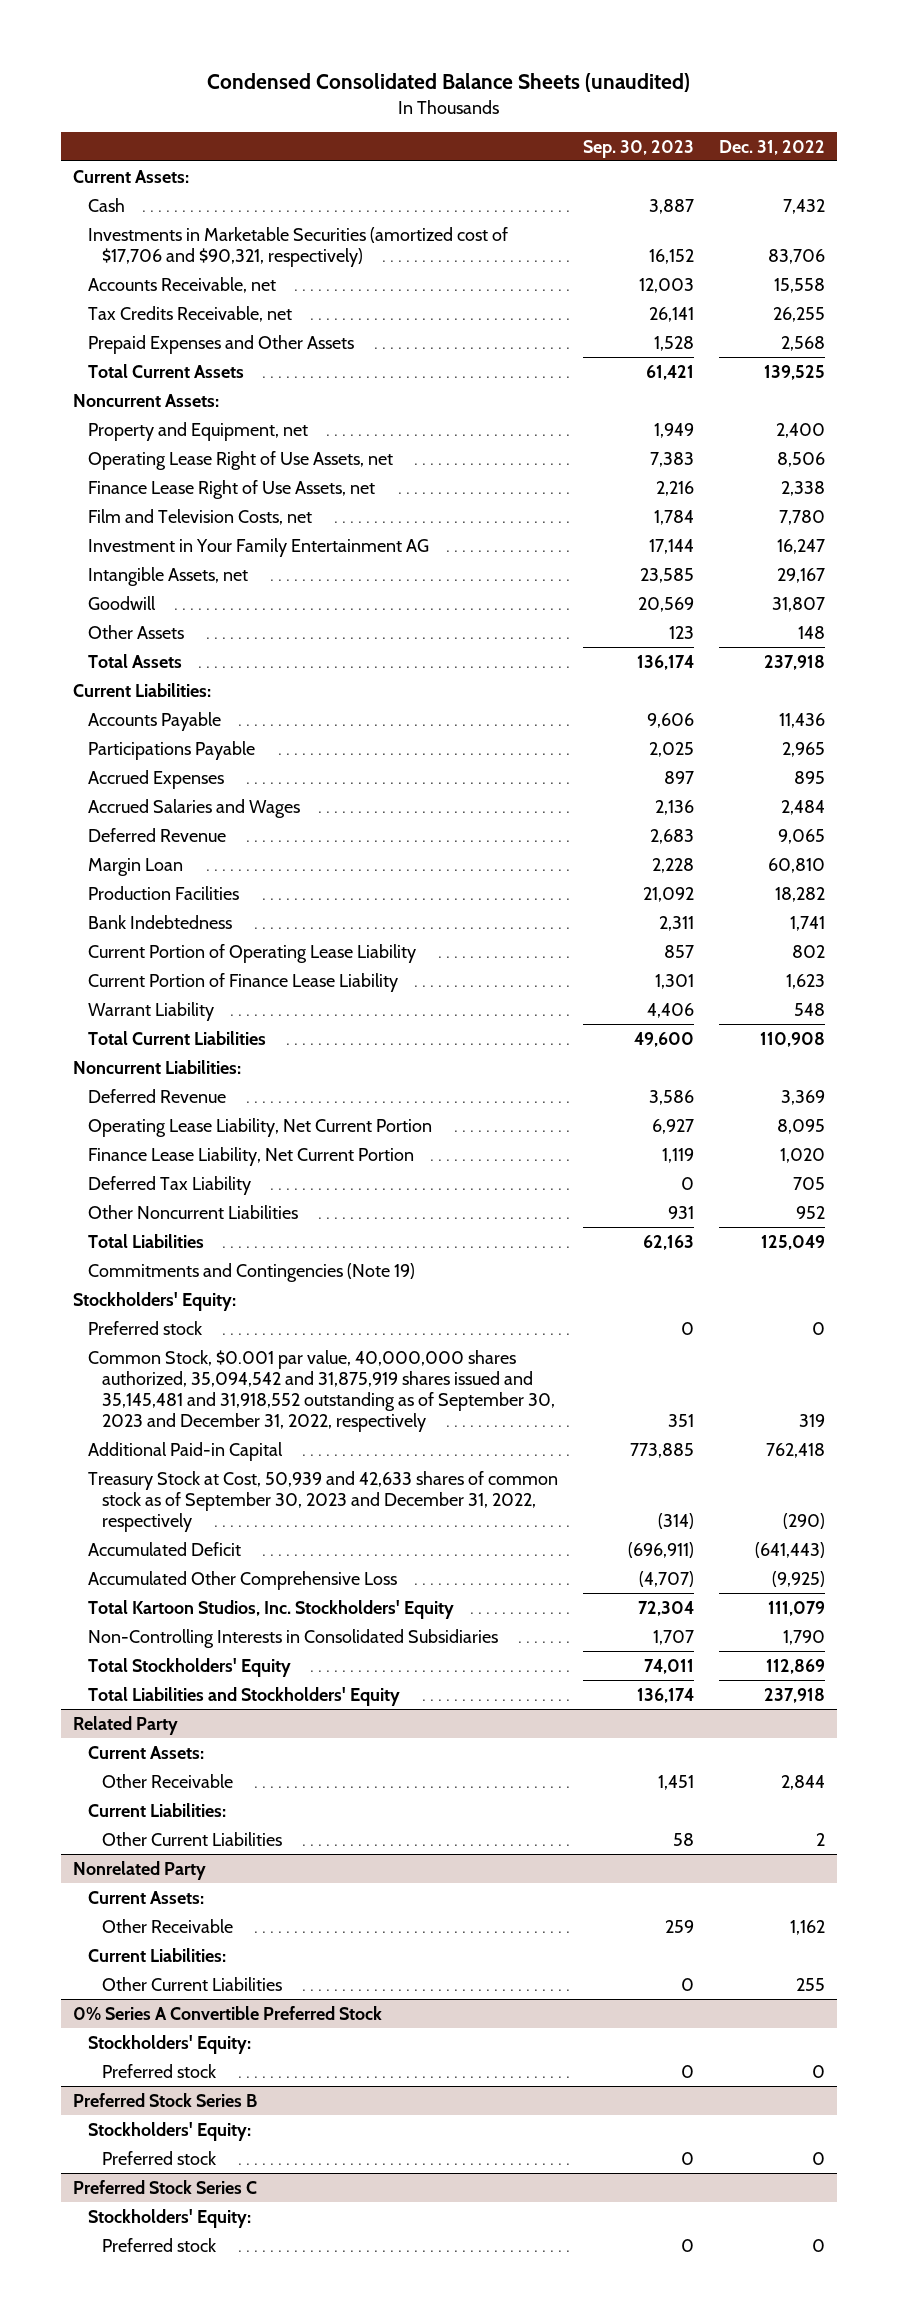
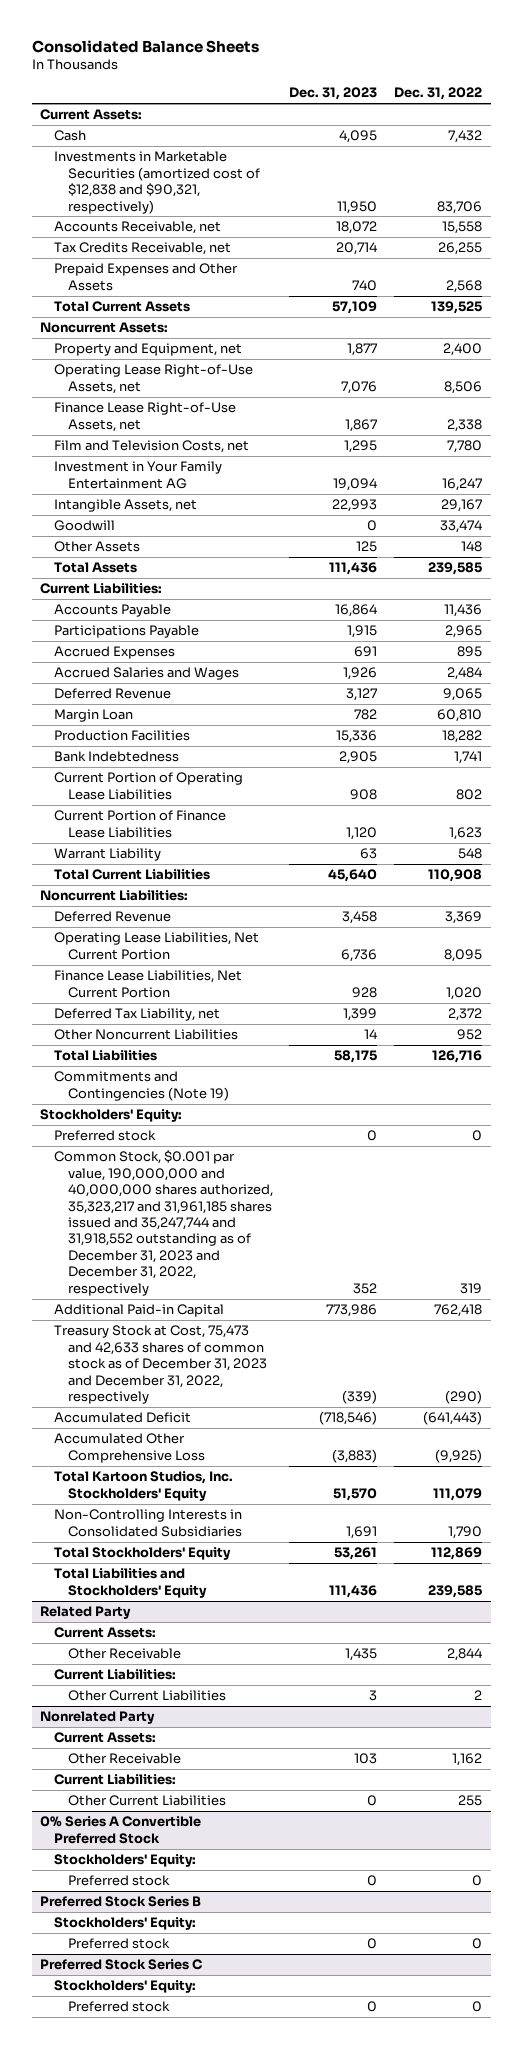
- Condensed Consolidated Balance Sheets (unaudited)
+ Consolidated Balance Sheets
- | Sep. 30, 2023 | Dec. 31, 2022
+ | Dec. 31, 2023 | Dec. 31, 2022
- Investments in Marketable Securities (amortized cost of $17,706 and $90,321, respectively) | 16,152 | 83,706
+ Investments in Marketable Securities (amortized cost of $12,838 and $90,321, respectively) | 11,950 | 83,706
- Operating Lease Right of Use Assets, net | 7,383 | 8,506
- Finance Lease Right of Use Assets, net | 2,216 | 2,338
+ Operating Lease Right-of-Use Assets, net | 7,076 | 8,506
+ Finance Lease Right-of-Use Assets, net | 1,867 | 2,338
- Goodwill | 20,569 | 31,807
+ Goodwill | 0 | 33,474
- Total Assets | 136,174 | 237,918
+ Total Assets | 111,436 | 239,585
- Current Portion of Operating Lease Liability | 857 | 802
- Current Portion of Finance Lease Liability | 1,301 | 1,623
+ Current Portion of Operating Lease Liabilities | 908 | 802
+ Current Portion of Finance Lease Liabilities | 1,120 | 1,623
- Operating Lease Liability, Net Current Portion | 6,927 | 8,095
- Finance Lease Liability, Net Current Portion | 1,119 | 1,020
- Deferred Tax Liability | 0 | 705
+ Operating Lease Liabilities, Net Current Portion | 6,736 | 8,095
+ Finance Lease Liabilities, Net Current Portion | 928 | 1,020
+ Deferred Tax Liability, net | 1,399 | 2,372
- Total Liabilities | 62,163 | 125,049
+ Total Liabilities | 58,175 | 126,716
- Common Stock, $0.001 par value, 40,000,000 shares authorized, 35,094,542 and 31,875,919 shares issued and 35,145,481 and 31,918,552 outstanding as of September 30, 2023 and December 31, 2022, respectively | 351 | 319
+ Common Stock, $0.001 par value, 190,000,000 and 40,000,000 shares authorized, 35,323,217 and 31,961,185 shares issued and 35,247,744 and 31,918,552 outstanding as of December 31, 2023 and December 31, 2022, respectively | 352 | 319
- Treasury Stock at Cost, 50,939 and 42,633 shares of common stock as of September 30, 2023 and December 31, 2022, respectively | (314) | (290)
+ Treasury Stock at Cost, 75,473 and 42,633 shares of common stock as of December 31, 2023 and December 31, 2022, respectively | (339) | (290)
- Total Liabilities and Stockholders' Equity | 136,174 | 237,918
+ Total Liabilities and Stockholders' Equity | 111,436 | 239,585

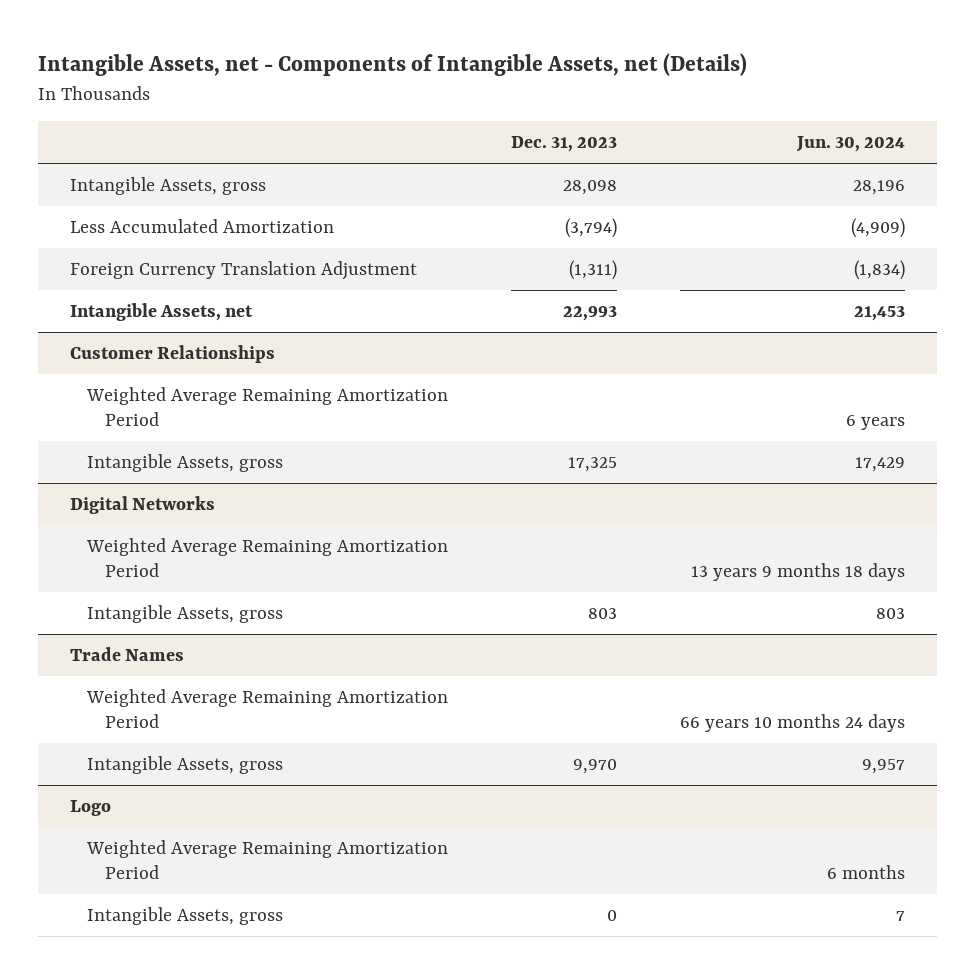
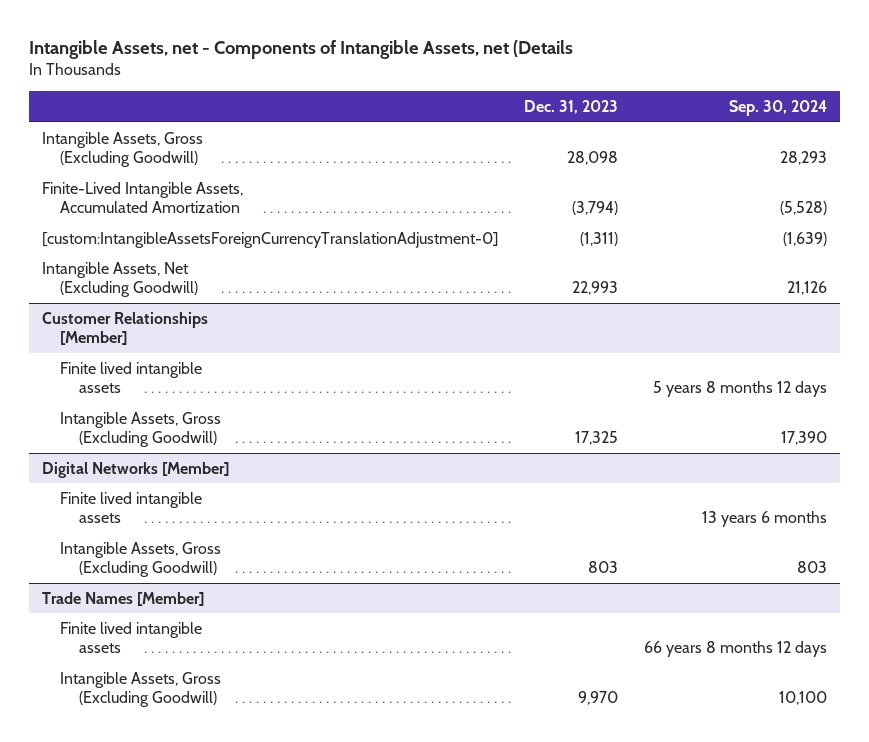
- Intangible Assets, net - Components of Intangible Assets, net (Details)
+ Intangible Assets, net - Components of Intangible Assets, net (Details
- | Dec. 31, 2023 | Jun. 30, 2024
+ | Dec. 31, 2023 | Sep. 30, 2024
- Intangible Assets, gross | 28,098 | 28,196
- Less Accumulated Amortization | (3,794) | (4,909)
- Foreign Currency Translation Adjustment | (1,311) | (1,834)
- Intangible Assets, net | 22,993 | 21,453
- Customer Relationships
- Weighted Average Remaining Amortization Period | | 6 years
- Intangible Assets, gross | 17,325 | 17,429
- Digital Networks
- Weighted Average Remaining Amortization Period | | 13 years 9 months 18 days
- Intangible Assets, gross | 803 | 803
- Trade Names
- Weighted Average Remaining Amortization Period | | 66 years 10 months 24 days
- Intangible Assets, gross | 9,970 | 9,957
- Logo
- Weighted Average Remaining Amortization Period | | 6 months
- Intangible Assets, gross | 0 | 7
+ Intangible Assets, Gross (Excluding Goodwill) | 28,098 | 28,293
+ Finite-Lived Intangible Assets, Accumulated Amortization | (3,794) | (5,528)
+ [custom:IntangibleAssetsForeignCurrencyTranslationAdjustment-0] | (1,311) | (1,639)
+ Intangible Assets, Net (Excluding Goodwill) | 22,993 | 21,126
+ Customer Relationships [Member]
+ Finite lived intangible assets | | 5 years 8 months 12 days
+ Intangible Assets, Gross (Excluding Goodwill) | 17,325 | 17,390
+ Digital Networks [Member]
+ Finite lived intangible assets | | 13 years 6 months
+ Intangible Assets, Gross (Excluding Goodwill) | 803 | 803
+ Trade Names [Member]
+ Finite lived intangible assets | | 66 years 8 months 12 days
+ Intangible Assets, Gross (Excluding Goodwill) | 9,970 | 10,100

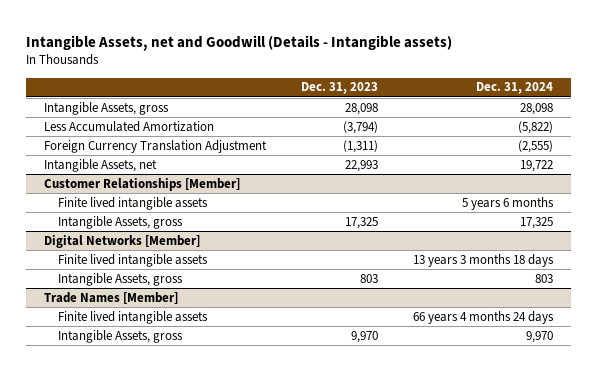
- Intangible Assets, net - Components of Intangible Assets, net (Details
+ Intangible Assets, net and Goodwill (Details - Intangible assets)
- | Dec. 31, 2023 | Sep. 30, 2024
+ | Dec. 31, 2023 | Dec. 31, 2024
- Intangible Assets, Gross (Excluding Goodwill) | 28,098 | 28,293
- Finite-Lived Intangible Assets, Accumulated Amortization | (3,794) | (5,528)
- [custom:IntangibleAssetsForeignCurrencyTranslationAdjustment-0] | (1,311) | (1,639)
- Intangible Assets, Net (Excluding Goodwill) | 22,993 | 21,126
+ Intangible Assets, gross | 28,098 | 28,098
+ Less Accumulated Amortization | (3,794) | (5,822)
+ Foreign Currency Translation Adjustment | (1,311) | (2,555)
+ Intangible Assets, net | 22,993 | 19,722
@ Customer Relationships [Member]
- Intangible Assets, Gross (Excluding Goodwill) | 17,325 | 17,390
+ Intangible Assets, gross | 17,325 | 17,325
@ Digital Networks [Member]
- Intangible Assets, Gross (Excluding Goodwill) | 803 | 803
+ Intangible Assets, gross | 803 | 803
@ Trade Names [Member]
- Intangible Assets, Gross (Excluding Goodwill) | 9,970 | 10,100
+ Intangible Assets, gross | 9,970 | 9,970

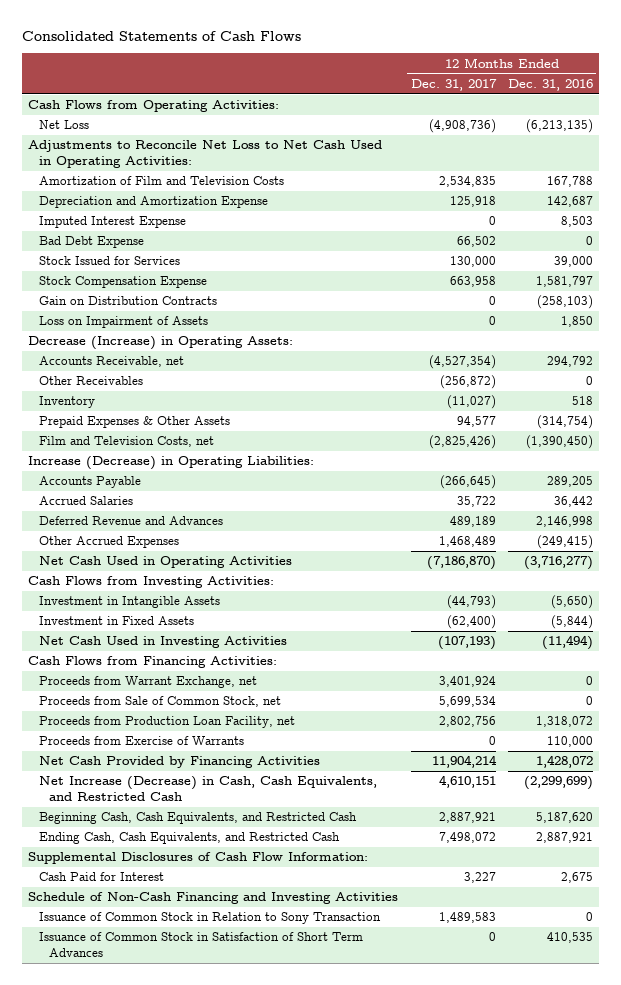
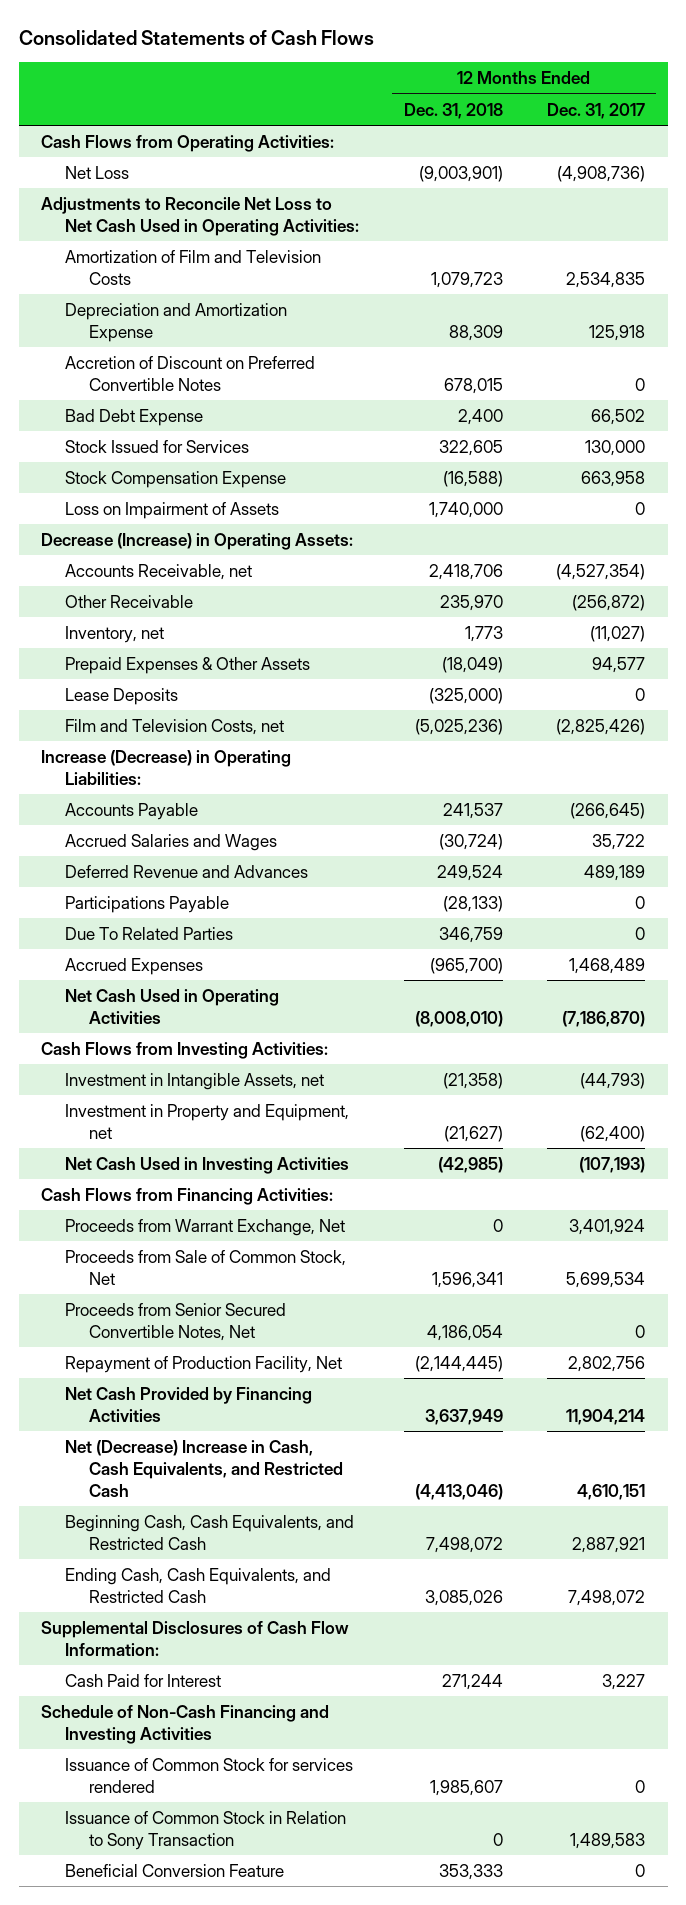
- | 12 Months Ended Dec. 31, 2017 | 12 Months Ended Dec. 31, 2016
+ | 12 Months Ended Dec. 31, 2018 | 12 Months Ended Dec. 31, 2017
- Imputed Interest Expense | 0 | 8,503
+ Accretion of Discount on Preferred Convertible Notes | 678,015 | 0
- Gain on Distribution Contracts | 0 | (258,103)
- Other Receivables | (256,872) | 0
- Inventory | (11,027) | 518
+ Other Receivable | 235,970 | (256,872)
+ Inventory, net | 1,773 | (11,027)
+ Lease Deposits | (325,000) | 0
- Accrued Salaries | 35,722 | 36,442
+ Accrued Salaries and Wages | (30,724) | 35,722
- Other Accrued Expenses | 1,468,489 | (249,415)
+ Participations Payable | (28,133) | 0
+ Due To Related Parties | 346,759 | 0
+ Accrued Expenses | (965,700) | 1,468,489
- Investment in Intangible Assets | (44,793) | (5,650)
- Investment in Fixed Assets | (62,400) | (5,844)
+ Investment in Intangible Assets, net | (21,358) | (44,793)
+ Investment in Property and Equipment, net | (21,627) | (62,400)
- Proceeds from Warrant Exchange, net | 3,401,924 | 0
- Proceeds from Sale of Common Stock, net | 5,699,534 | 0
- Proceeds from Production Loan Facility, net | 2,802,756 | 1,318,072
- Proceeds from Exercise of Warrants | 0 | 110,000
+ Proceeds from Warrant Exchange, Net | 0 | 3,401,924
+ Proceeds from Sale of Common Stock, Net | 1,596,341 | 5,699,534
+ Proceeds from Senior Secured Convertible Notes, Net | 4,186,054 | 0
+ Repayment of Production Facility, Net | (2,144,445) | 2,802,756
- Net Increase (Decrease) in Cash, Cash Equivalents, and Restricted Cash | 4,610,151 | (2,299,699)
+ Net (Decrease) Increase in Cash, Cash Equivalents, and Restricted Cash | (4,413,046) | 4,610,151
+ Issuance of Common Stock for services rendered | 1,985,607 | 0
- Issuance of Common Stock in Satisfaction of Short Term Advances | 0 | 410,535
+ Beneficial Conversion Feature | 353,333 | 0

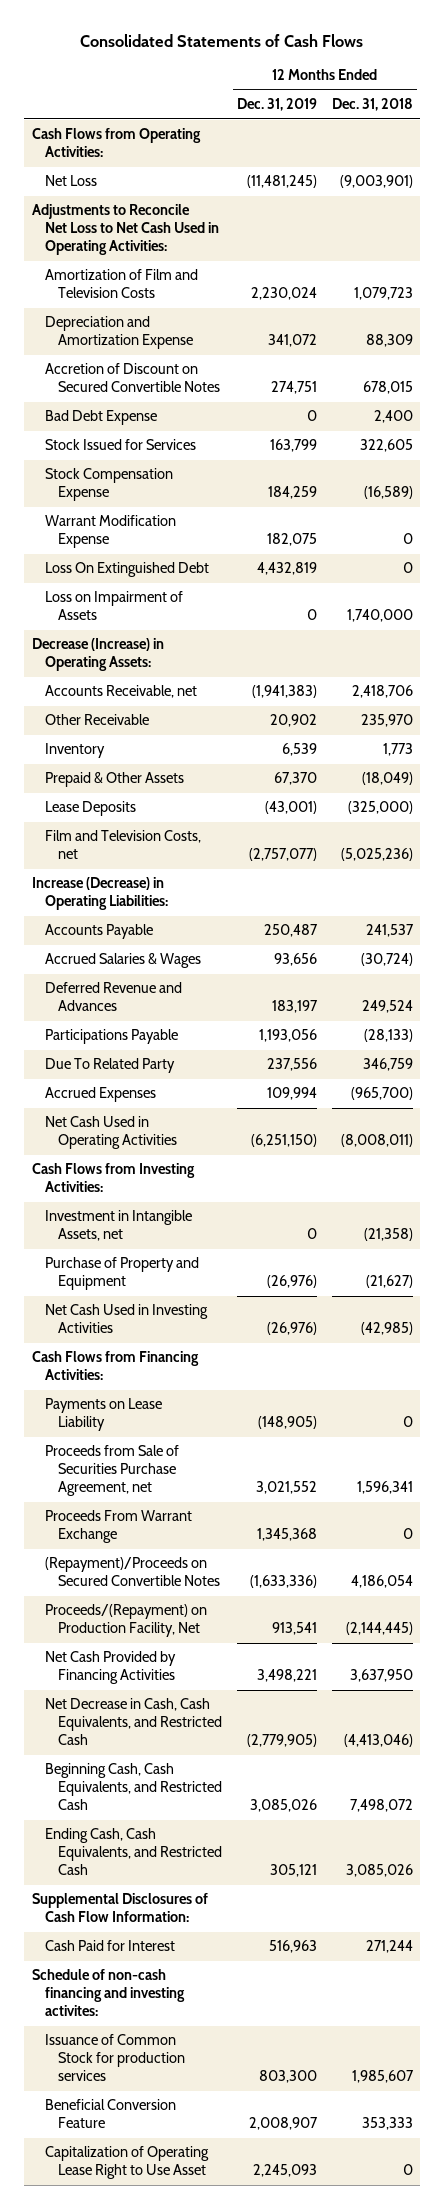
- | 12 Months Ended Dec. 31, 2018 | 12 Months Ended Dec. 31, 2017
+ | 12 Months Ended Dec. 31, 2019 | 12 Months Ended Dec. 31, 2018
- Accretion of Discount on Preferred Convertible Notes | 678,015 | 0
+ Accretion of Discount on Secured Convertible Notes | 274,751 | 678,015
- Stock Compensation Expense | (16,588) | 663,958
+ Stock Compensation Expense | 184,259 | (16,589)
+ Warrant Modification Expense | 182,075 | 0
+ Loss On Extinguished Debt | 4,432,819 | 0
- Inventory, net | 1,773 | (11,027)
- Prepaid Expenses & Other Assets | (18,049) | 94,577
+ Inventory | 6,539 | 1,773
+ Prepaid & Other Assets | 67,370 | (18,049)
- Accrued Salaries and Wages | (30,724) | 35,722
+ Accrued Salaries & Wages | 93,656 | (30,724)
- Due To Related Parties | 346,759 | 0
+ Due To Related Party | 237,556 | 346,759
- Net Cash Used in Operating Activities | (8,008,010) | (7,186,870)
+ Net Cash Used in Operating Activities | (6,251,150) | (8,008,011)
- Investment in Property and Equipment, net | (21,627) | (62,400)
+ Purchase of Property and Equipment | (26,976) | (21,627)
- Proceeds from Warrant Exchange, Net | 0 | 3,401,924
- Proceeds from Sale of Common Stock, Net | 1,596,341 | 5,699,534
- Proceeds from Senior Secured Convertible Notes, Net | 4,186,054 | 0
- Repayment of Production Facility, Net | (2,144,445) | 2,802,756
- Net Cash Provided by Financing Activities | 3,637,949 | 11,904,214
- Net (Decrease) Increase in Cash, Cash Equivalents, and Restricted Cash | (4,413,046) | 4,610,151
+ Payments on Lease Liability | (148,905) | 0
+ Proceeds from Sale of Securities Purchase Agreement, net | 3,021,552 | 1,596,341
+ Proceeds From Warrant Exchange | 1,345,368 | 0
+ (Repayment)/Proceeds on Secured Convertible Notes | (1,633,336) | 4,186,054
+ Proceeds/(Repayment) on Production Facility, Net | 913,541 | (2,144,445)
+ Net Cash Provided by Financing Activities | 3,498,221 | 3,637,950
+ Net Decrease in Cash, Cash Equivalents, and Restricted Cash | (2,779,905) | (4,413,046)
- Schedule of Non-Cash Financing and Investing Activities
- Issuance of Common Stock for services rendered | 1,985,607 | 0
- Issuance of Common Stock in Relation to Sony Transaction | 0 | 1,489,583
+ Schedule of non-cash financing and investing activites:
+ Issuance of Common Stock for production services | 803,300 | 1,985,607
+ Capitalization of Operating Lease Right to Use Asset | 2,245,093 | 0

